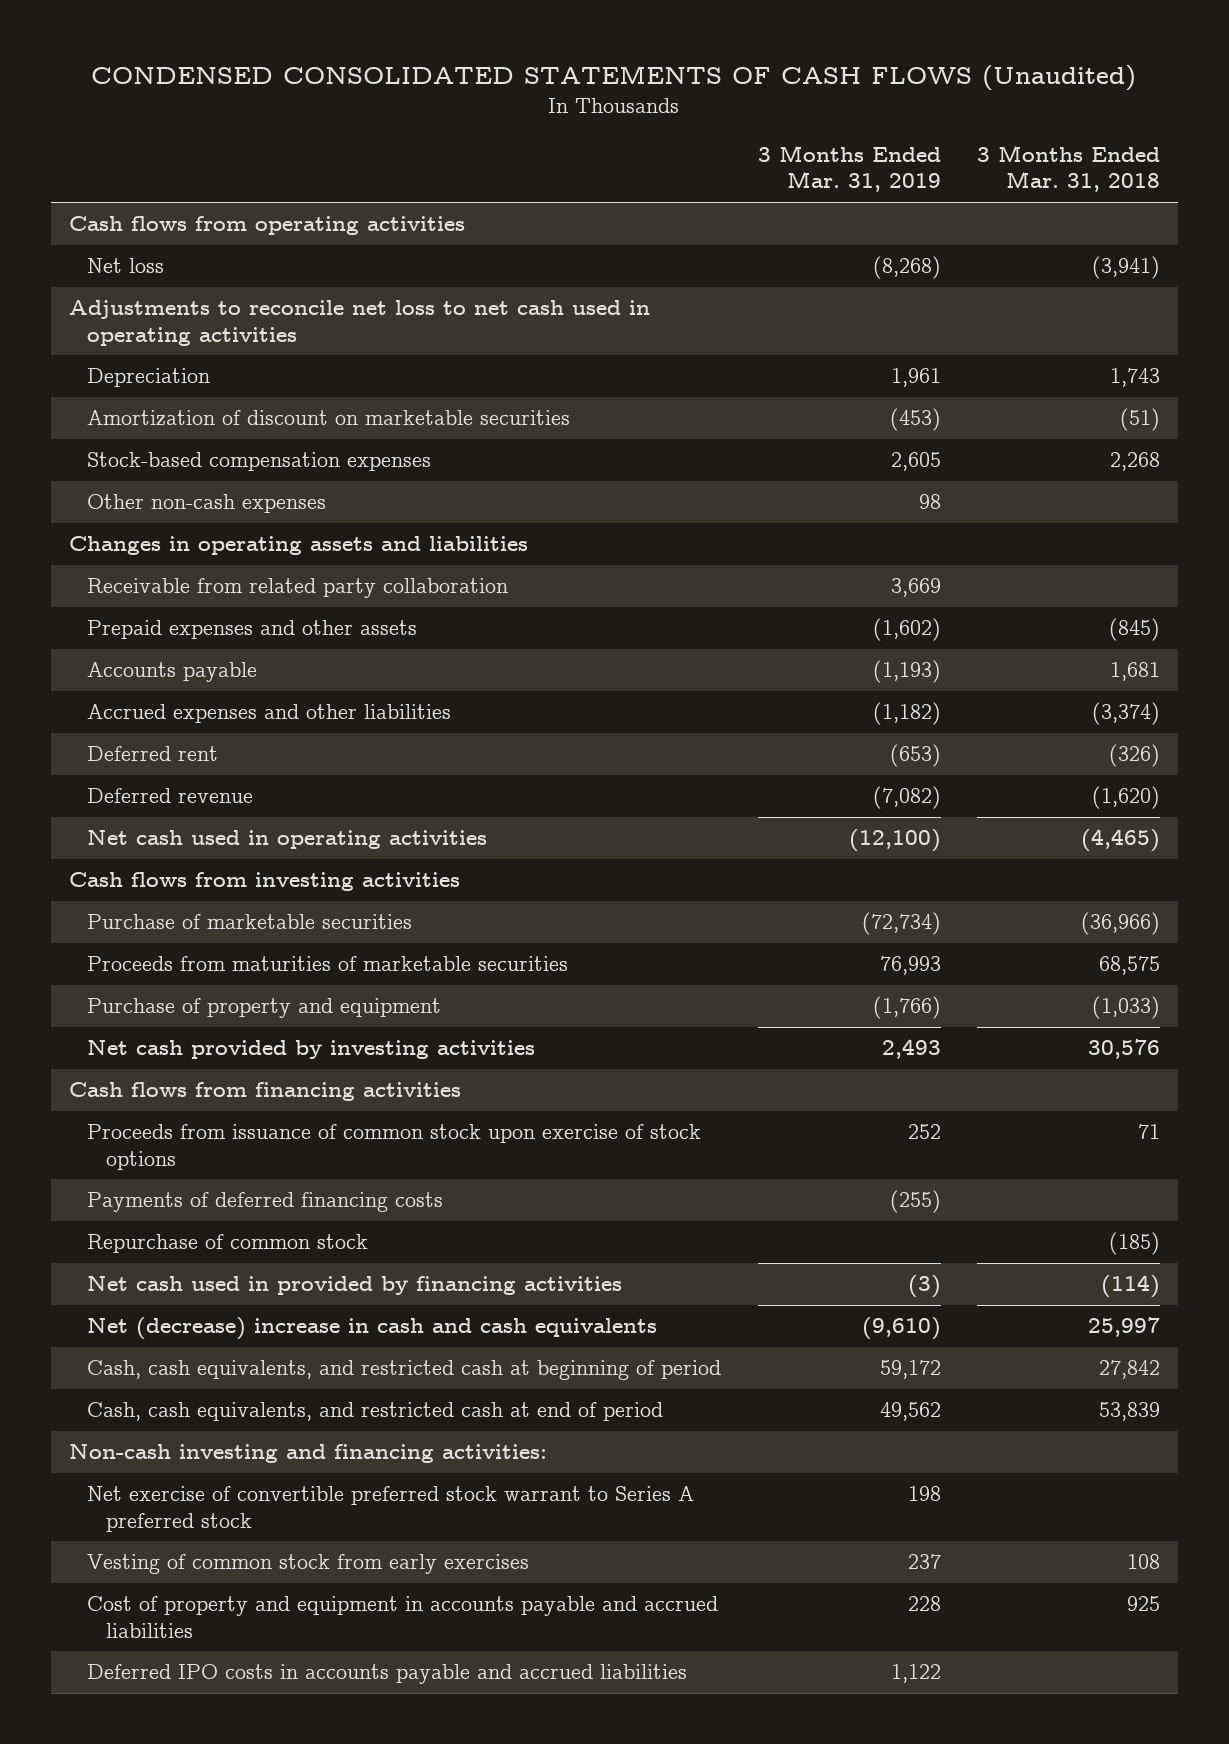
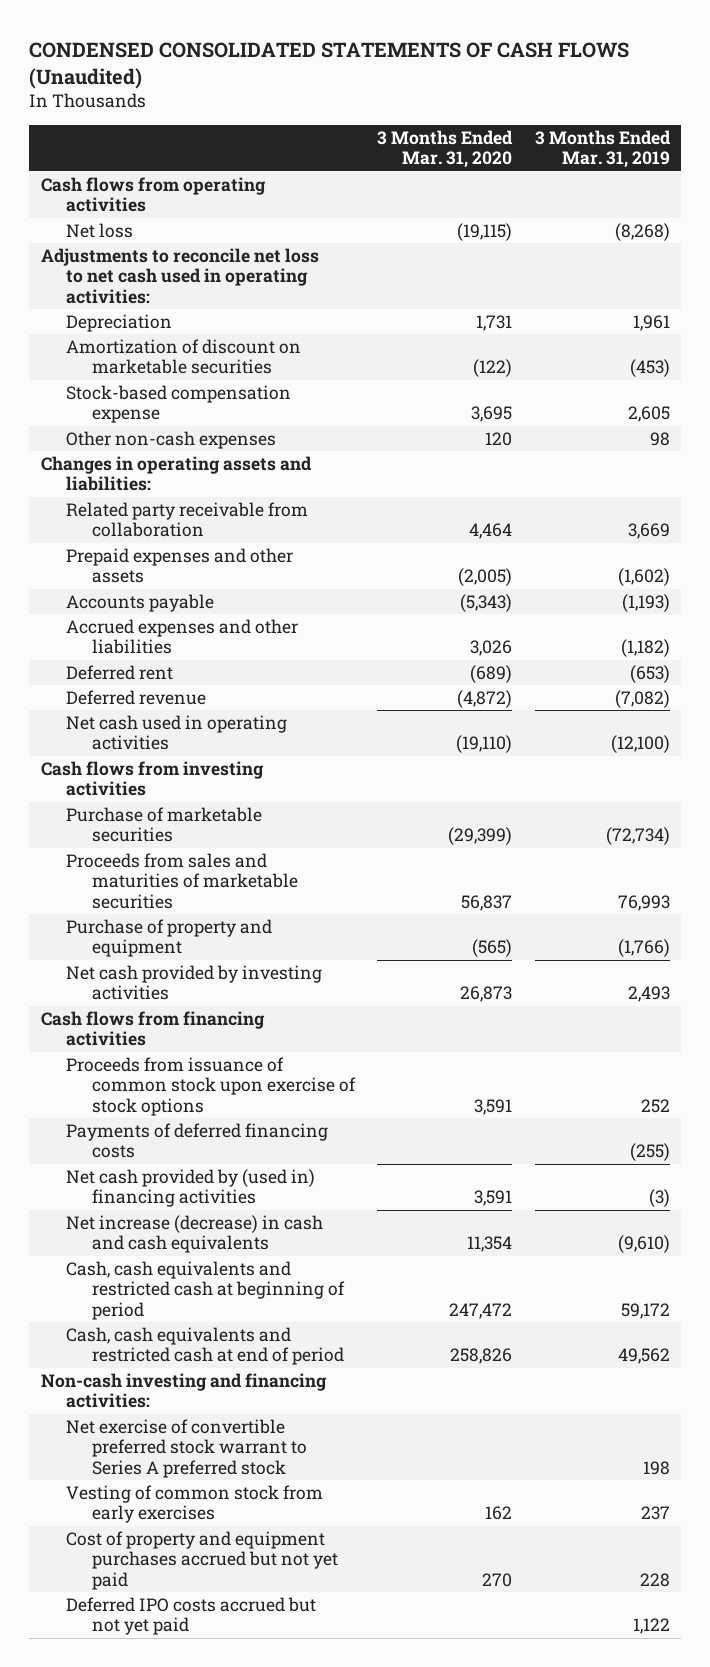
- | 3 Months Ended Mar. 31, 2019 | 3 Months Ended Mar. 31, 2018
+ | 3 Months Ended Mar. 31, 2020 | 3 Months Ended Mar. 31, 2019
- Adjustments to reconcile net loss to net cash used in operating activities
+ Adjustments to reconcile net loss to net cash used in operating activities:
- Stock-based compensation expenses | 2,605 | 2,268
+ Stock-based compensation expense | 3,695 | 2,605
- Changes in operating assets and liabilities
- Receivable from related party collaboration | 3,669 |
+ Changes in operating assets and liabilities:
+ Related party receivable from collaboration | 4,464 | 3,669
- Proceeds from maturities of marketable securities | 76,993 | 68,575
+ Proceeds from sales and maturities of marketable securities | 56,837 | 76,993
- Repurchase of common stock | | (185)
- Net cash used in provided by financing activities | (3) | (114)
- Net (decrease) increase in cash and cash equivalents | (9,610) | 25,997
- Cash, cash equivalents, and restricted cash at beginning of period | 59,172 | 27,842
- Cash, cash equivalents, and restricted cash at end of period | 49,562 | 53,839
+ Net cash provided by (used in) financing activities | 3,591 | (3)
+ Net increase (decrease) in cash and cash equivalents | 11,354 | (9,610)
+ Cash, cash equivalents and restricted cash at beginning of period | 247,472 | 59,172
+ Cash, cash equivalents and restricted cash at end of period | 258,826 | 49,562
- Cost of property and equipment in accounts payable and accrued liabilities | 228 | 925
- Deferred IPO costs in accounts payable and accrued liabilities | 1,122 |
+ Cost of property and equipment purchases accrued but not yet paid | 270 | 228
+ Deferred IPO costs accrued but not yet paid | | 1,122

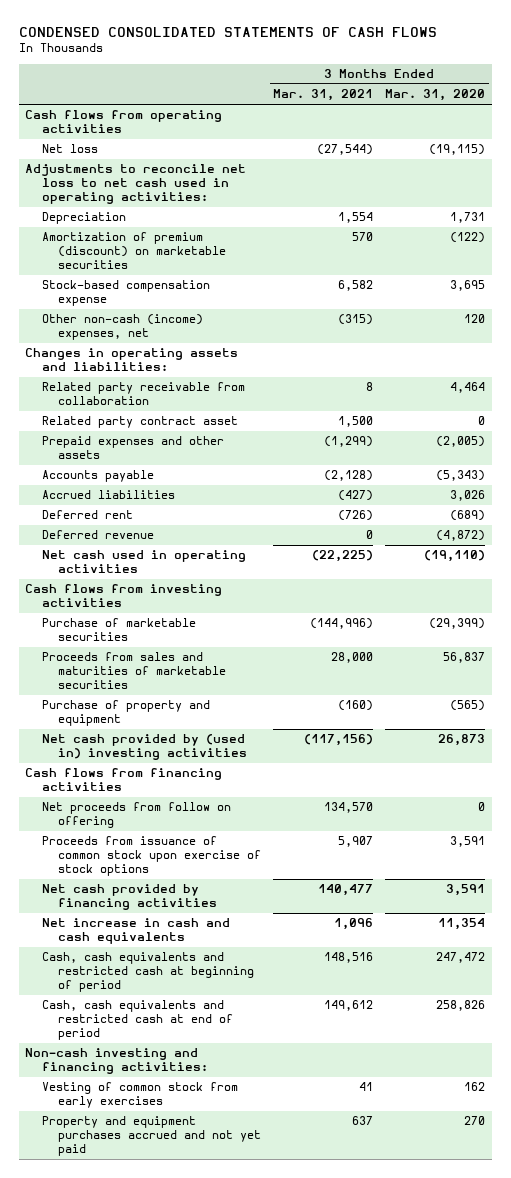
- CONDENSED CONSOLIDATED STATEMENTS OF CASH FLOWS (Unaudited)
+ CONDENSED CONSOLIDATED STATEMENTS OF CASH FLOWS
- | 3 Months Ended Mar. 31, 2020 | 3 Months Ended Mar. 31, 2019
+ | 3 Months Ended Mar. 31, 2021 | 3 Months Ended Mar. 31, 2020
- Amortization of discount on marketable securities | (122) | (453)
+ Amortization of premium (discount) on marketable securities | 570 | (122)
- Other non-cash expenses | 120 | 98
+ Other non-cash (income) expenses, net | (315) | 120
+ Related party contract asset | 1,500 | 0
- Accrued expenses and other liabilities | 3,026 | (1,182)
+ Accrued liabilities | (427) | 3,026
- Net cash provided by investing activities | 26,873 | 2,493
+ Net cash provided by (used in) investing activities | (117,156) | 26,873
+ Net proceeds from follow on offering | 134,570 | 0
- Payments of deferred financing costs | | (255)
- Net cash provided by (used in) financing activities | 3,591 | (3)
- Net increase (decrease) in cash and cash equivalents | 11,354 | (9,610)
+ Net cash provided by financing activities | 140,477 | 3,591
+ Net increase in cash and cash equivalents | 1,096 | 11,354
- Net exercise of convertible preferred stock warrant to Series A preferred stock | | 198
- Cost of property and equipment purchases accrued but not yet paid | 270 | 228
- Deferred IPO costs accrued but not yet paid | | 1,122
+ Property and equipment purchases accrued and not yet paid | 637 | 270

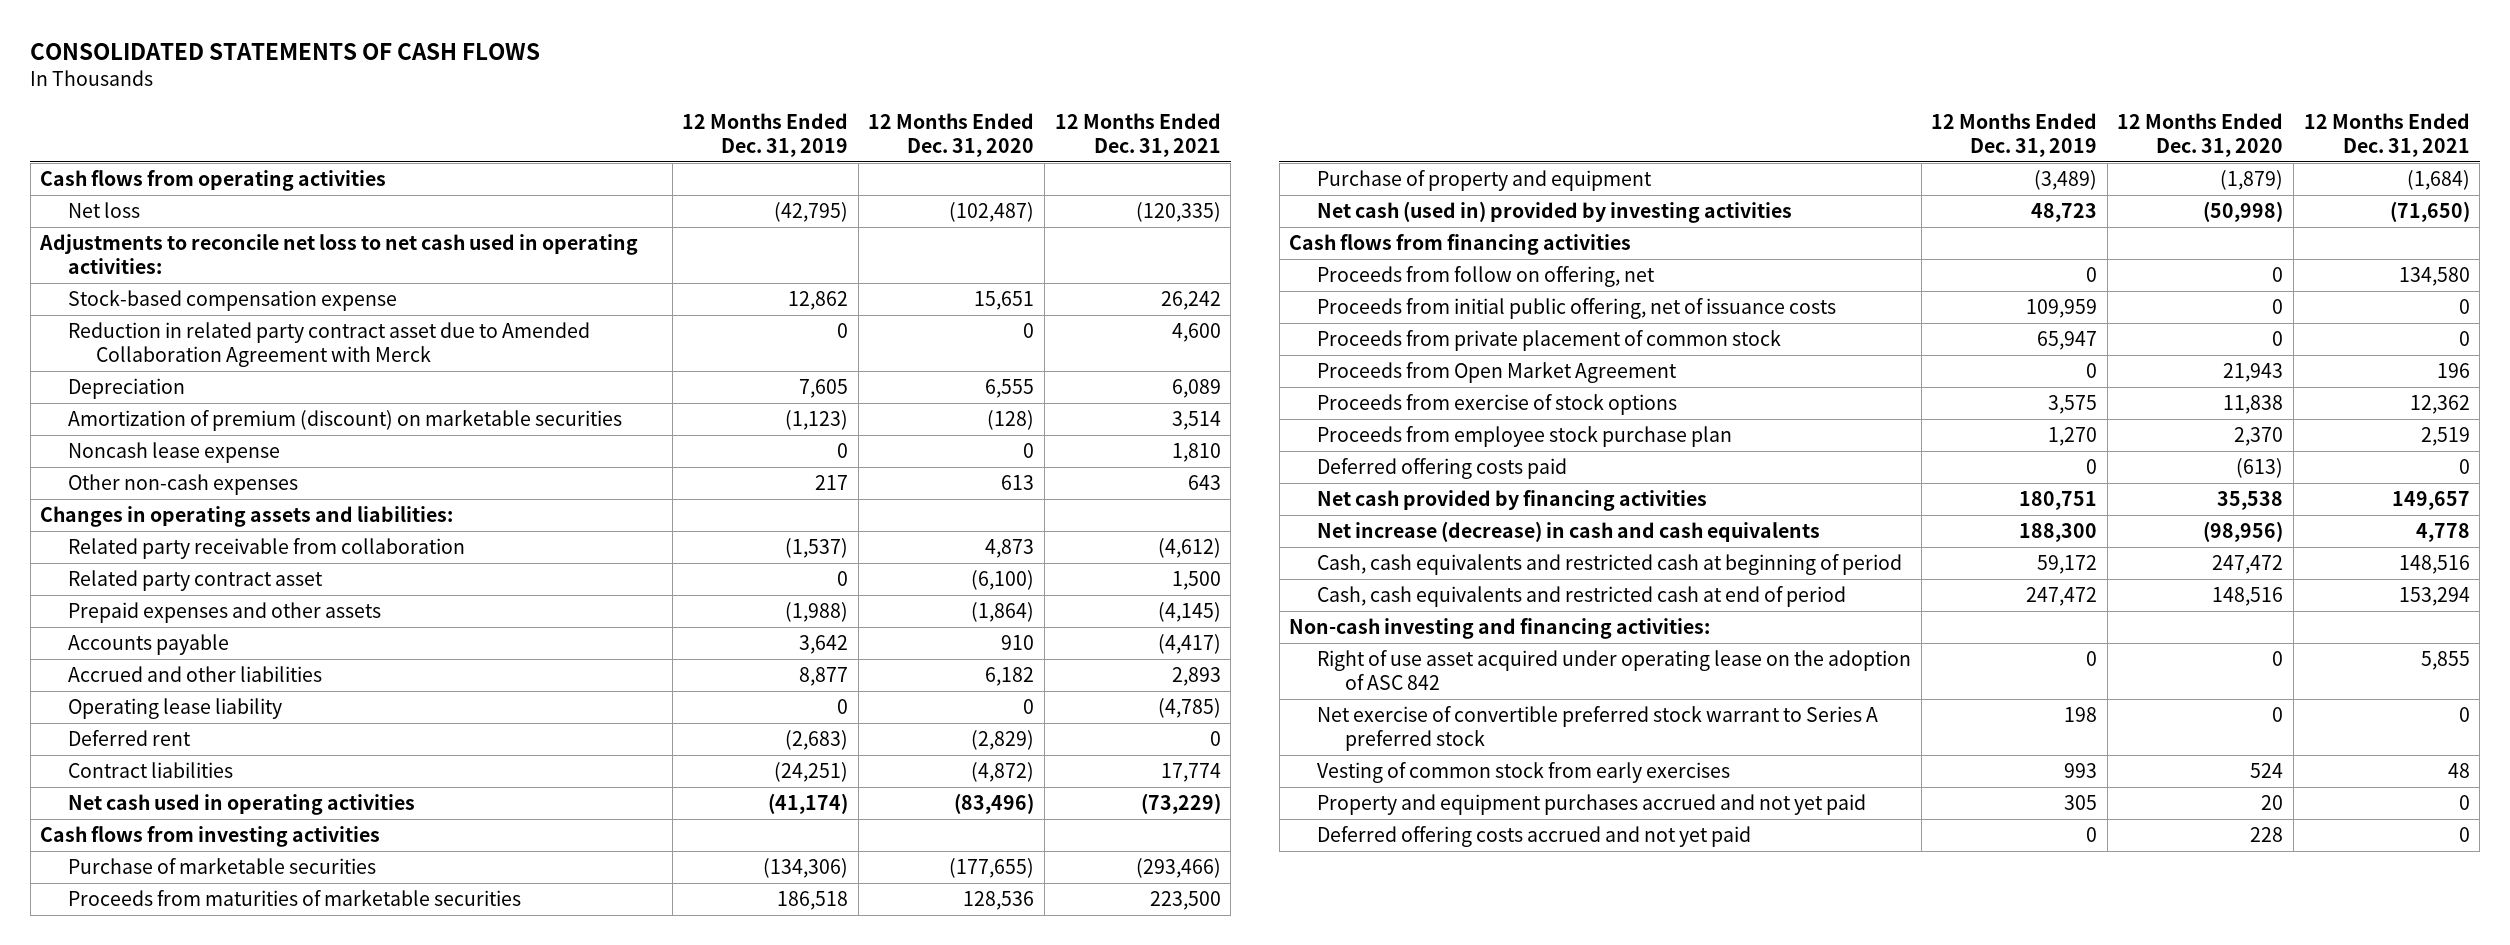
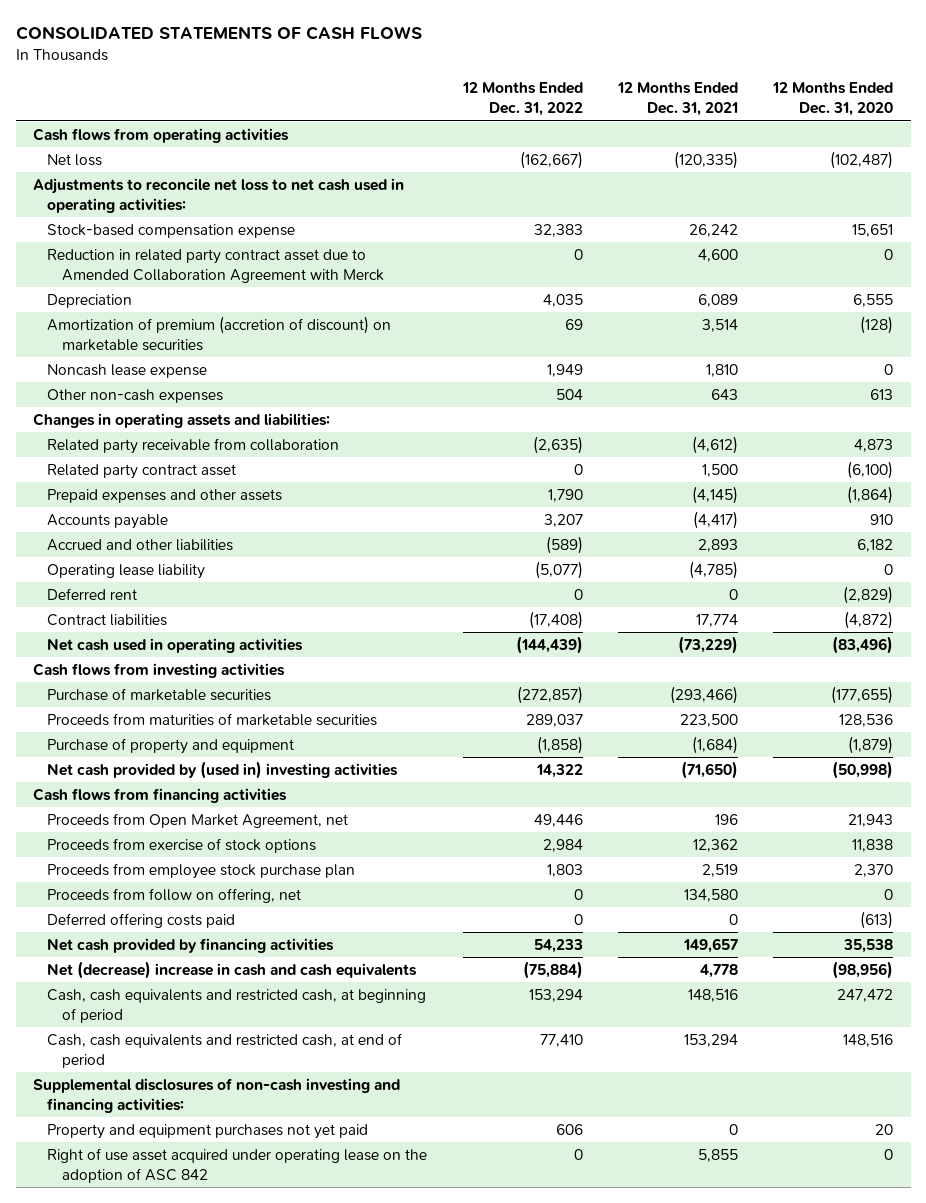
- | 12 Months Ended Dec. 31, 2019 | 12 Months Ended Dec. 31, 2020 | 12 Months Ended Dec. 31, 2021
+ | 12 Months Ended Dec. 31, 2022 | 12 Months Ended Dec. 31, 2021 | 12 Months Ended Dec. 31, 2020
- Amortization of premium (discount) on marketable securities | (1,123) | (128) | 3,514
+ Amortization of premium (accretion of discount) on marketable securities | 69 | 3,514 | (128)
- Net cash (used in) provided by investing activities | 48,723 | (50,998) | (71,650)
+ Net cash provided by (used in) investing activities | 14,322 | (71,650) | (50,998)
- Proceeds from initial public offering, net of issuance costs | 109,959 | 0 | 0
- Proceeds from private placement of common stock | 65,947 | 0 | 0
- Proceeds from Open Market Agreement | 0 | 21,943 | 196
+ Proceeds from Open Market Agreement, net | 49,446 | 196 | 21,943
moved down: Proceeds from follow on offering, net | 0 | 134,580 | 0
- Net increase (decrease) in cash and cash equivalents | 188,300 | (98,956) | 4,778
- Cash, cash equivalents and restricted cash at beginning of period | 59,172 | 247,472 | 148,516
- Cash, cash equivalents and restricted cash at end of period | 247,472 | 148,516 | 153,294
- Non-cash investing and financing activities:
+ Net (decrease) increase in cash and cash equivalents | (75,884) | 4,778 | (98,956)
+ Cash, cash equivalents and restricted cash, at beginning of period | 153,294 | 148,516 | 247,472
+ Cash, cash equivalents and restricted cash, at end of period | 77,410 | 153,294 | 148,516
+ Supplemental disclosures of non-cash investing and financing activities:
+ Property and equipment purchases not yet paid | 606 | 0 | 20
- Net exercise of convertible preferred stock warrant to Series A preferred stock | 198 | 0 | 0
- Vesting of common stock from early exercises | 993 | 524 | 48
- Property and equipment purchases accrued and not yet paid | 305 | 20 | 0
- Deferred offering costs accrued and not yet paid | 0 | 228 | 0

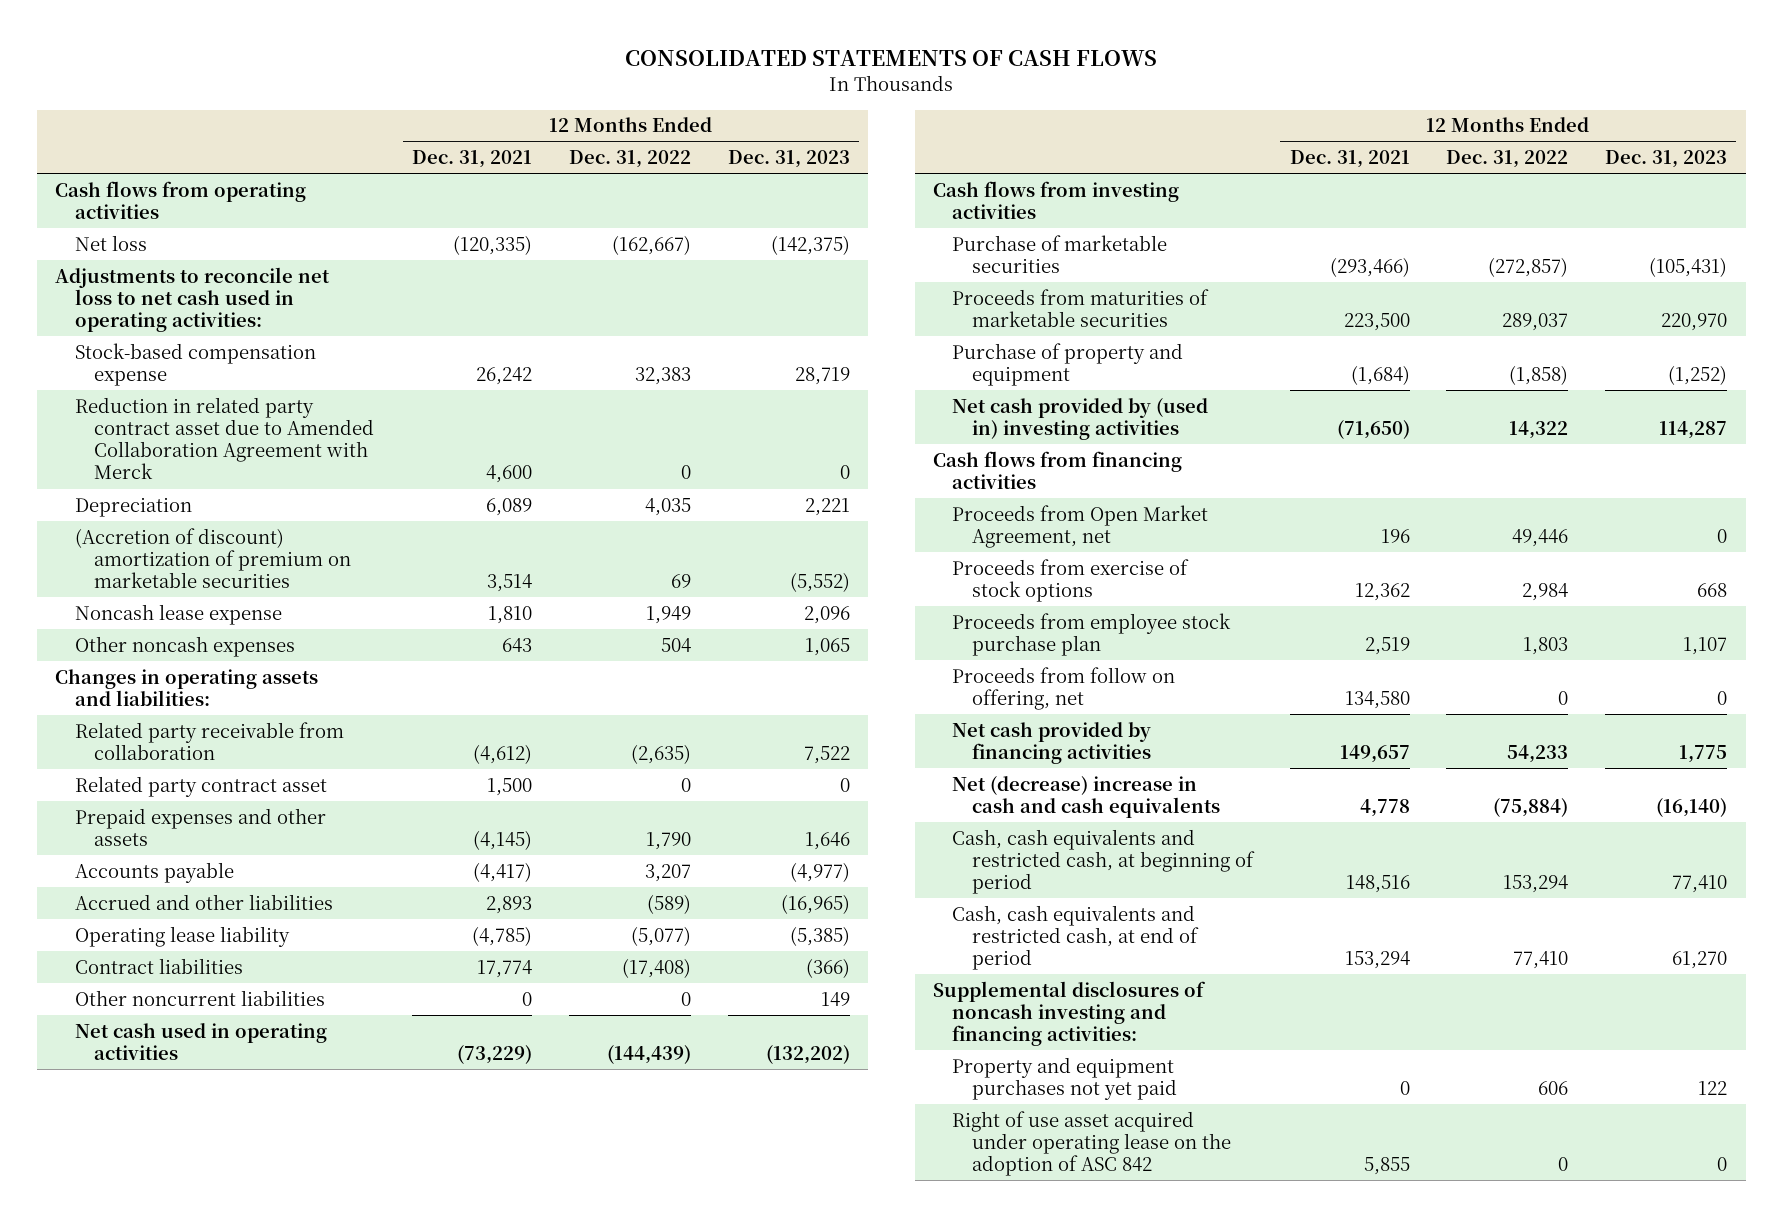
- | 12 Months Ended Dec. 31, 2022 | 12 Months Ended Dec. 31, 2021 | 12 Months Ended Dec. 31, 2020
+ | 12 Months Ended Dec. 31, 2021 | 12 Months Ended Dec. 31, 2022 | 12 Months Ended Dec. 31, 2023
- Amortization of premium (accretion of discount) on marketable securities | 69 | 3,514 | (128)
+ (Accretion of discount) amortization of premium on marketable securities | 3,514 | 69 | (5,552)
- Other non-cash expenses | 504 | 643 | 613
+ Other noncash expenses | 643 | 504 | 1,065
- Deferred rent | 0 | 0 | (2,829)
+ Other noncurrent liabilities | 0 | 0 | 149
- Deferred offering costs paid | 0 | 0 | (613)
- Supplemental disclosures of non-cash investing and financing activities:
+ Supplemental disclosures of noncash investing and financing activities:

